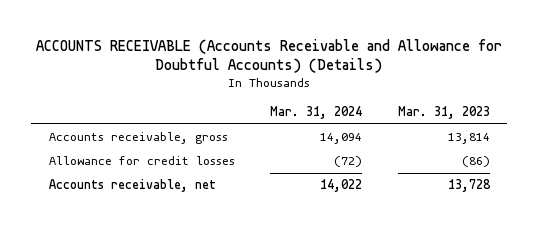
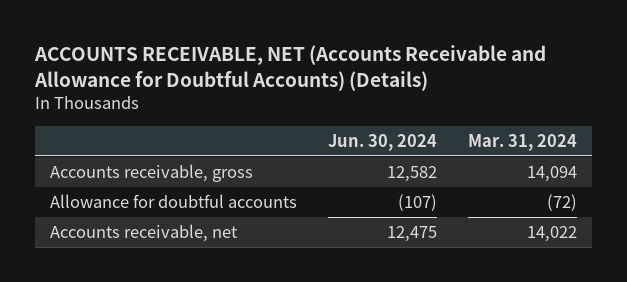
- ACCOUNTS RECEIVABLE (Accounts Receivable and Allowance for Doubtful Accounts) (Details)
+ ACCOUNTS RECEIVABLE, NET (Accounts Receivable and Allowance for Doubtful Accounts) (Details)
- | Mar. 31, 2024 | Mar. 31, 2023
+ | Jun. 30, 2024 | Mar. 31, 2024
- Allowance for credit losses | (72) | (86)
+ Allowance for doubtful accounts | (107) | (72)

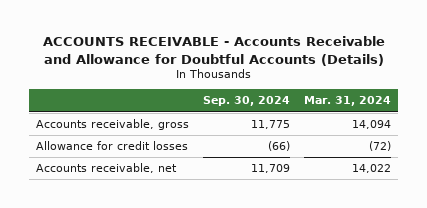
- ACCOUNTS RECEIVABLE, NET (Accounts Receivable and Allowance for Doubtful Accounts) (Details)
+ ACCOUNTS RECEIVABLE - Accounts Receivable and Allowance for Doubtful Accounts (Details)
- | Jun. 30, 2024 | Mar. 31, 2024
+ | Sep. 30, 2024 | Mar. 31, 2024
- Allowance for doubtful accounts | (107) | (72)
+ Allowance for credit losses | (66) | (72)

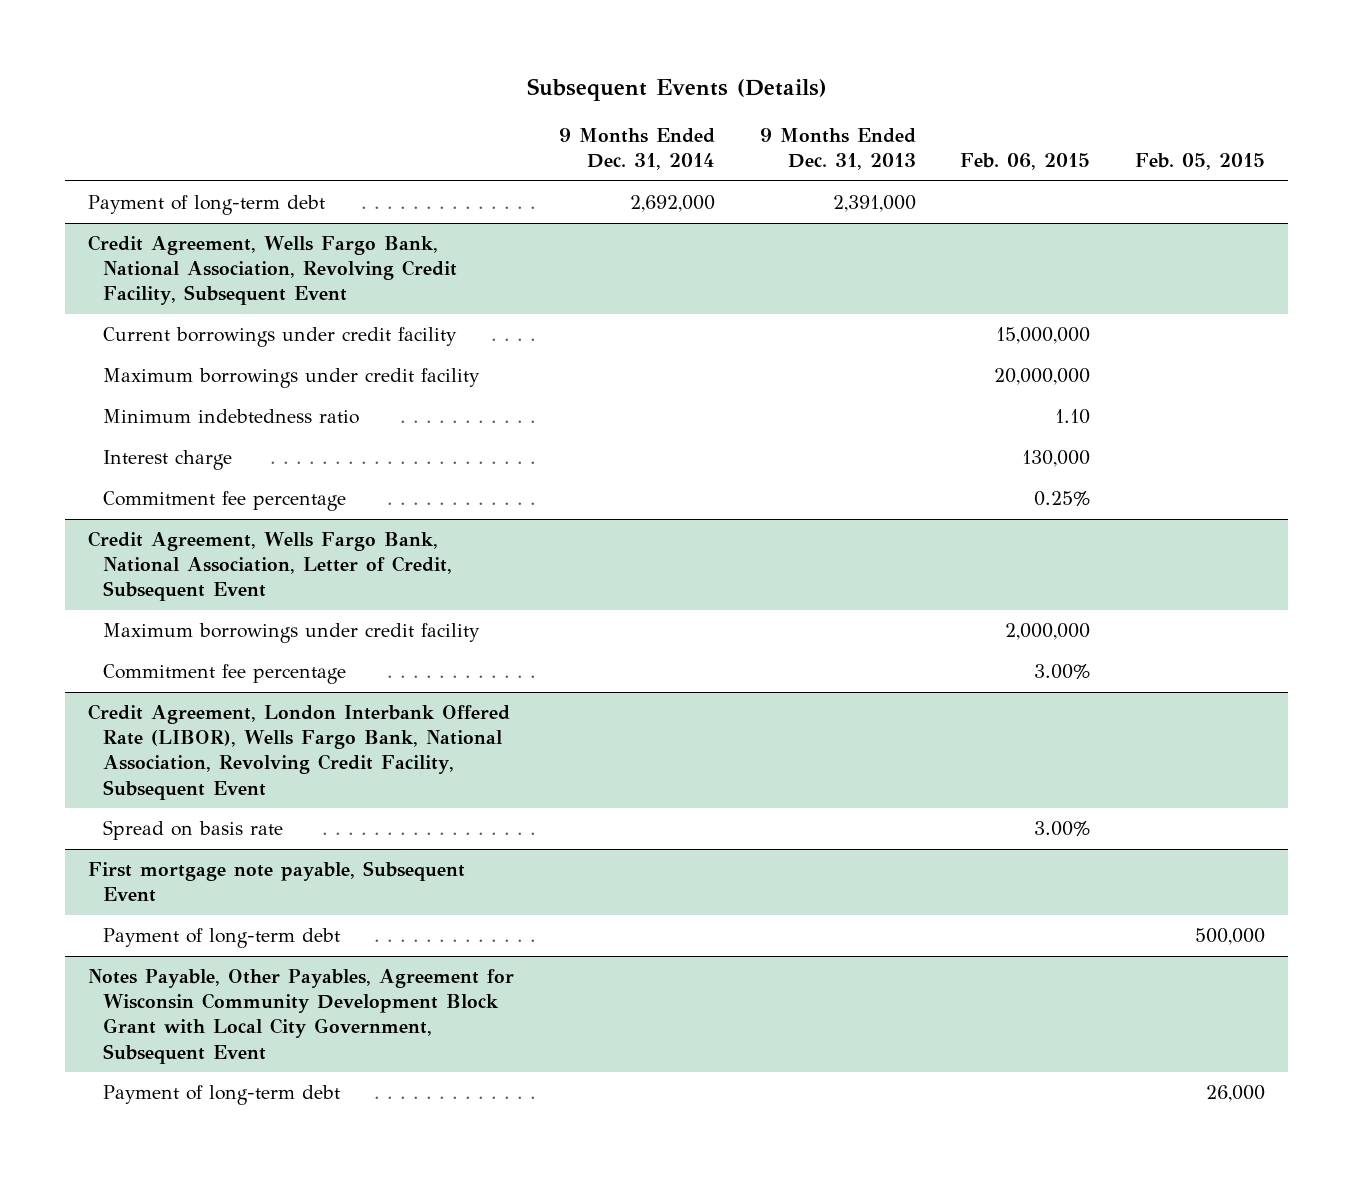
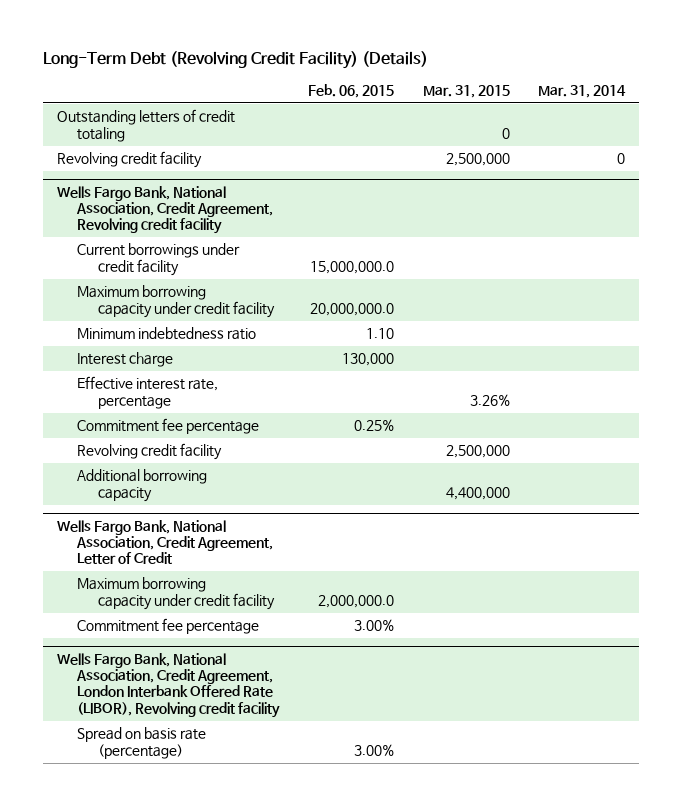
- Subsequent Events (Details)
+ Long-Term Debt (Revolving Credit Facility) (Details)
- | 9 Months Ended Dec. 31, 2014 | 9 Months Ended Dec. 31, 2013 | Feb. 06, 2015 | Feb. 05, 2015
+ | Feb. 06, 2015 | Mar. 31, 2015 | Mar. 31, 2014
- Payment of long-term debt | 2,692,000 | 2,391,000 | |
- Credit Agreement, Wells Fargo Bank, National Association, Revolving Credit Facility, Subsequent Event
- Current borrowings under credit facility | | | 15,000,000 |
- Maximum borrowings under credit facility | | | 20,000,000 |
+ Outstanding letters of credit totaling | | 0 |
+ Revolving credit facility | | 2,500,000 | 0
+ Wells Fargo Bank, National Association, Credit Agreement, Revolving credit facility
+ Current borrowings under credit facility | 15,000,000.0 | |
+ Maximum borrowing capacity under credit facility | 20,000,000.0 | |
+ Effective interest rate, percentage | | 3.26% |
- Credit Agreement, Wells Fargo Bank, National Association, Letter of Credit, Subsequent Event
- Maximum borrowings under credit facility | | | 2,000,000 |
+ Revolving credit facility | | 2,500,000 |
+ Additional borrowing capacity | | 4,400,000 |
+ Wells Fargo Bank, National Association, Credit Agreement, Letter of Credit
+ Maximum borrowing capacity under credit facility | 2,000,000.0 | |
- Credit Agreement, London Interbank Offered Rate (LIBOR), Wells Fargo Bank, National Association, Revolving Credit Facility, Subsequent Event
- Spread on basis rate | | | 3.00% |
- First mortgage note payable, Subsequent Event
- Payment of long-term debt | | | | 500,000
- Notes Payable, Other Payables, Agreement for Wisconsin Community Development Block Grant with Local City Government, Subsequent Event
- Payment of long-term debt | | | | 26,000
+ Wells Fargo Bank, National Association, Credit Agreement, London Interbank Offered Rate (LIBOR), Revolving credit facility
+ Spread on basis rate (percentage) | 3.00% | |

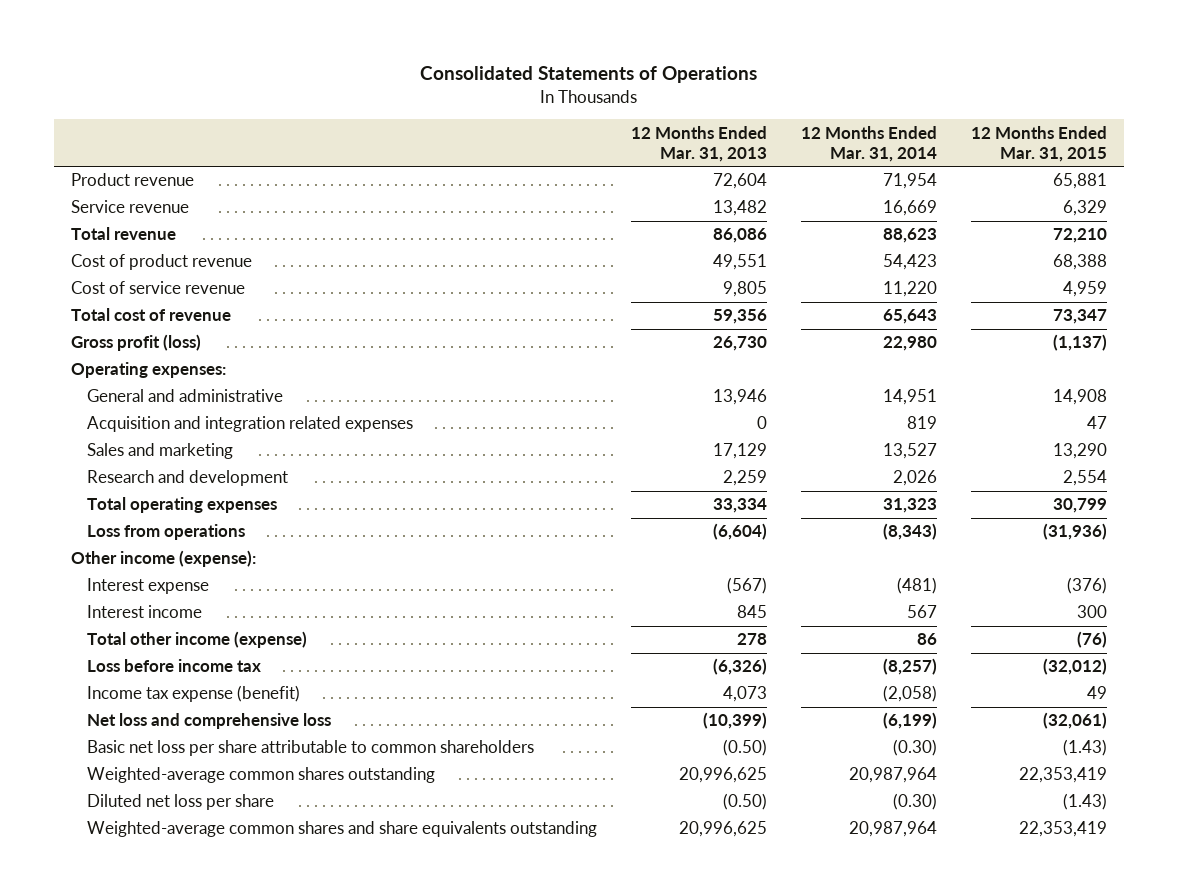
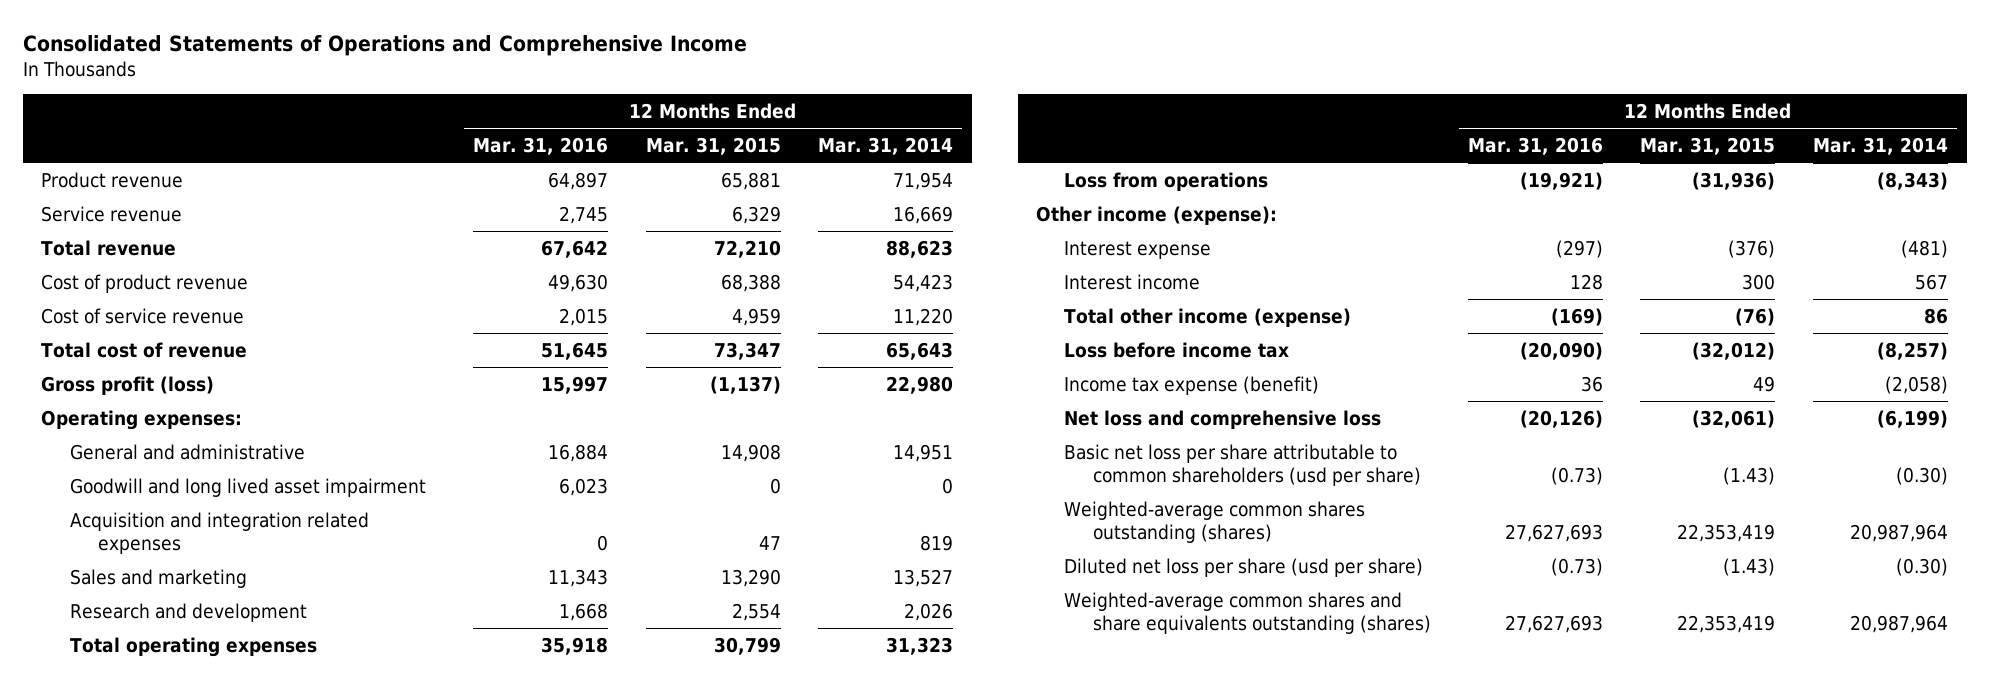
- Consolidated Statements of Operations
+ Consolidated Statements of Operations and Comprehensive Income
- | 12 Months Ended Mar. 31, 2013 | 12 Months Ended Mar. 31, 2014 | 12 Months Ended Mar. 31, 2015
+ | 12 Months Ended Mar. 31, 2016 | 12 Months Ended Mar. 31, 2015 | 12 Months Ended Mar. 31, 2014
+ Goodwill and long lived asset impairment | 6,023 | 0 | 0
- Basic net loss per share attributable to common shareholders | (0.50) | (0.30) | (1.43)
- Weighted-average common shares outstanding | 20,996,625 | 20,987,964 | 22,353,419
- Diluted net loss per share | (0.50) | (0.30) | (1.43)
- Weighted-average common shares and share equivalents outstanding | 20,996,625 | 20,987,964 | 22,353,419
+ Basic net loss per share attributable to common shareholders (usd per share) | (0.73) | (1.43) | (0.30)
+ Weighted-average common shares outstanding (shares) | 27,627,693 | 22,353,419 | 20,987,964
+ Diluted net loss per share (usd per share) | (0.73) | (1.43) | (0.30)
+ Weighted-average common shares and share equivalents outstanding (shares) | 27,627,693 | 22,353,419 | 20,987,964

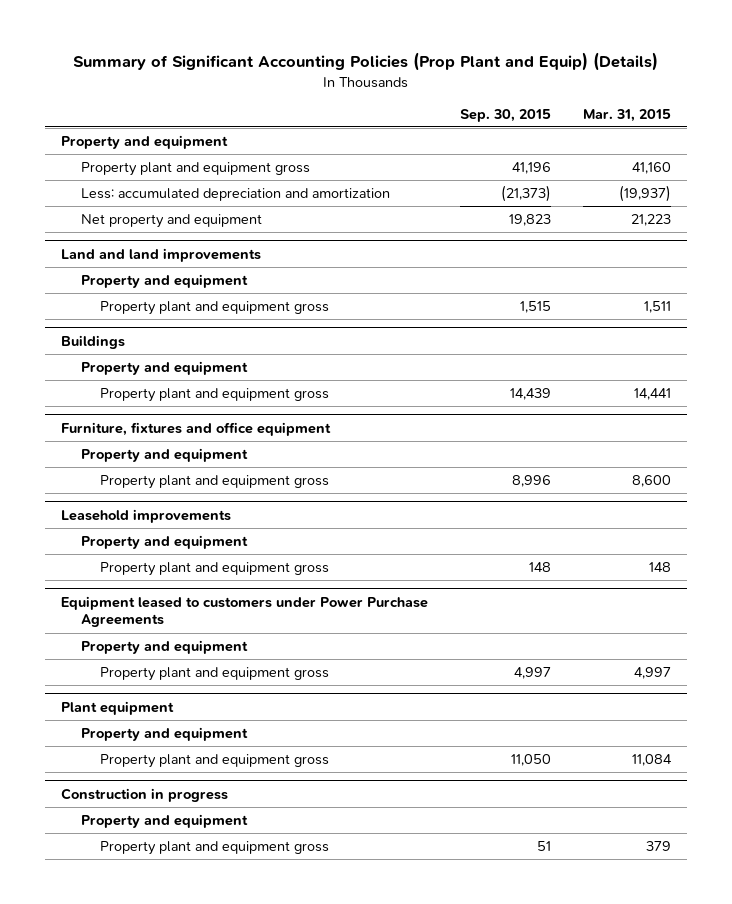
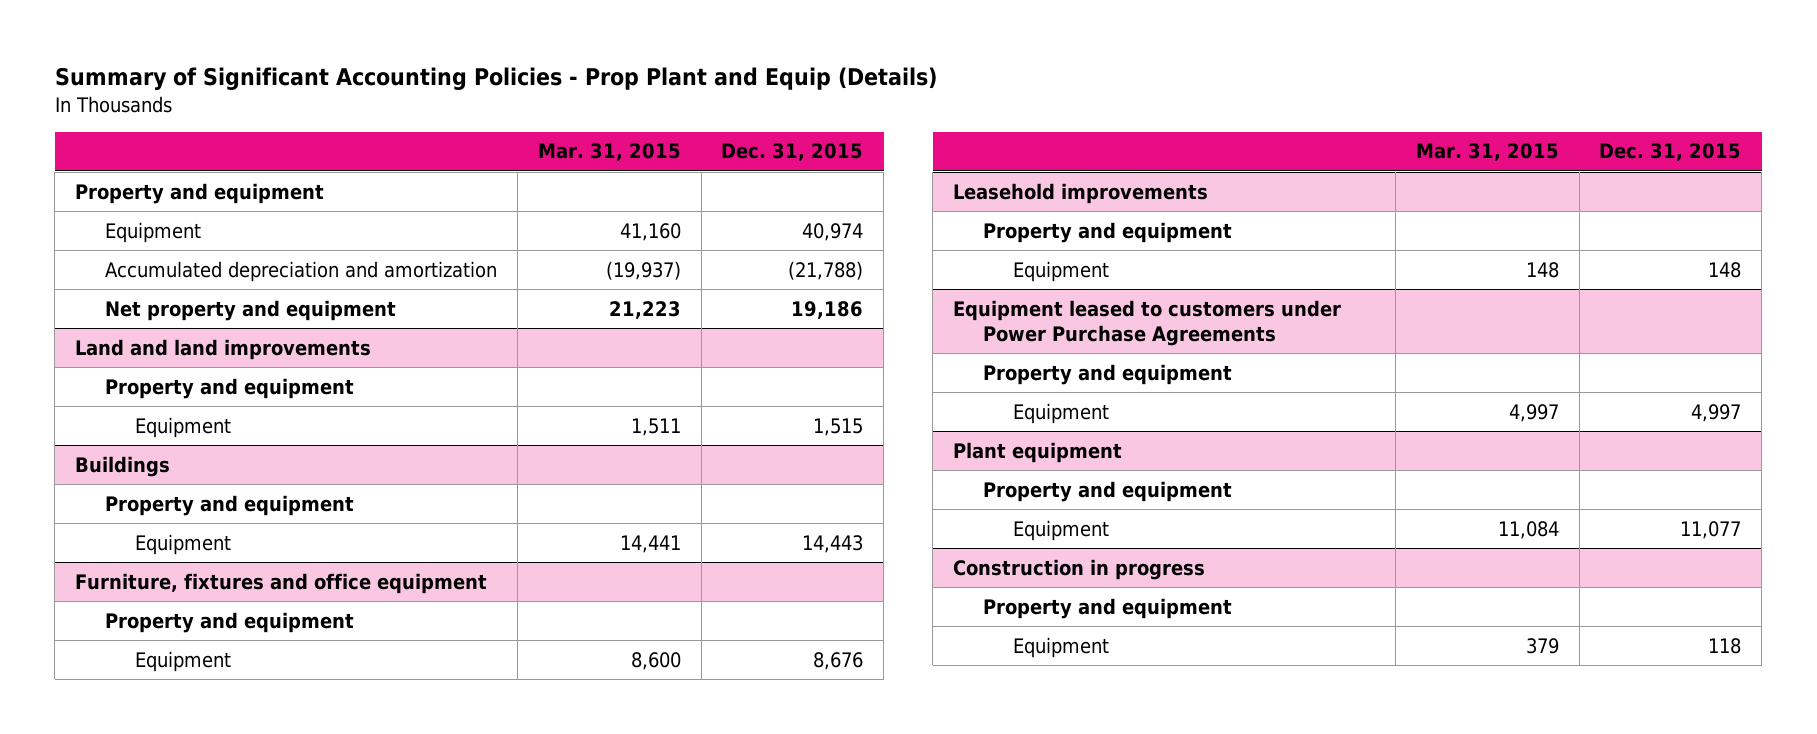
- Summary of Significant Accounting Policies (Prop Plant and Equip) (Details)
+ Summary of Significant Accounting Policies - Prop Plant and Equip (Details)
- | Sep. 30, 2015 | Mar. 31, 2015
+ | Mar. 31, 2015 | Dec. 31, 2015
- Property plant and equipment gross | 41,196 | 41,160
- Less: accumulated depreciation and amortization | (21,373) | (19,937)
+ Equipment | 41,160 | 40,974
+ Accumulated depreciation and amortization | (19,937) | (21,788)
@ Land and land improvements
- Property plant and equipment gross | 1,515 | 1,511
+ Equipment | 1,511 | 1,515
@ Buildings
- Property plant and equipment gross | 14,439 | 14,441
+ Equipment | 14,441 | 14,443
@ Furniture, fixtures and office equipment
- Property plant and equipment gross | 8,996 | 8,600
+ Equipment | 8,600 | 8,676
@ Leasehold improvements
- Property plant and equipment gross | 148 | 148
+ Equipment | 148 | 148
@ Equipment leased to customers under Power Purchase Agreements
- Property plant and equipment gross | 4,997 | 4,997
+ Equipment | 4,997 | 4,997
@ Plant equipment
- Property plant and equipment gross | 11,050 | 11,084
+ Equipment | 11,084 | 11,077
@ Construction in progress
- Property plant and equipment gross | 51 | 379
+ Equipment | 379 | 118

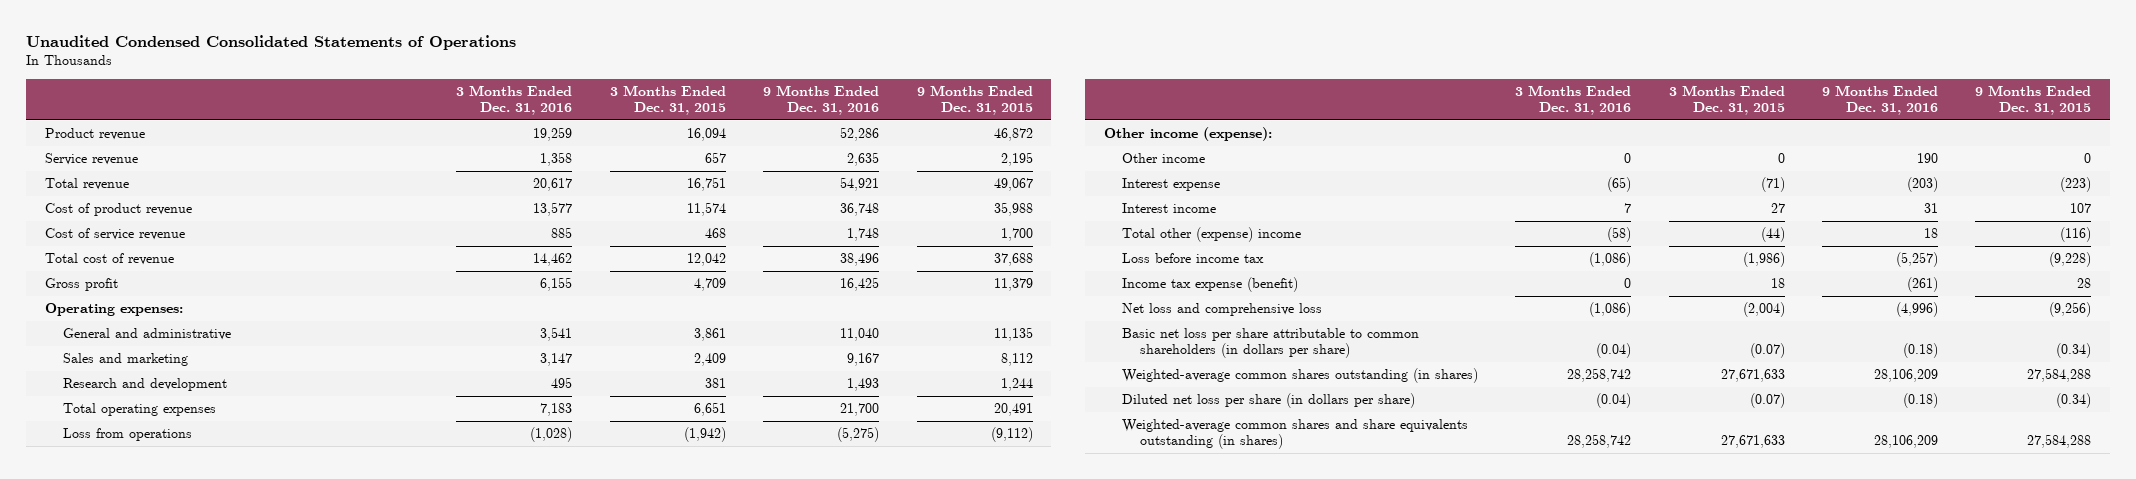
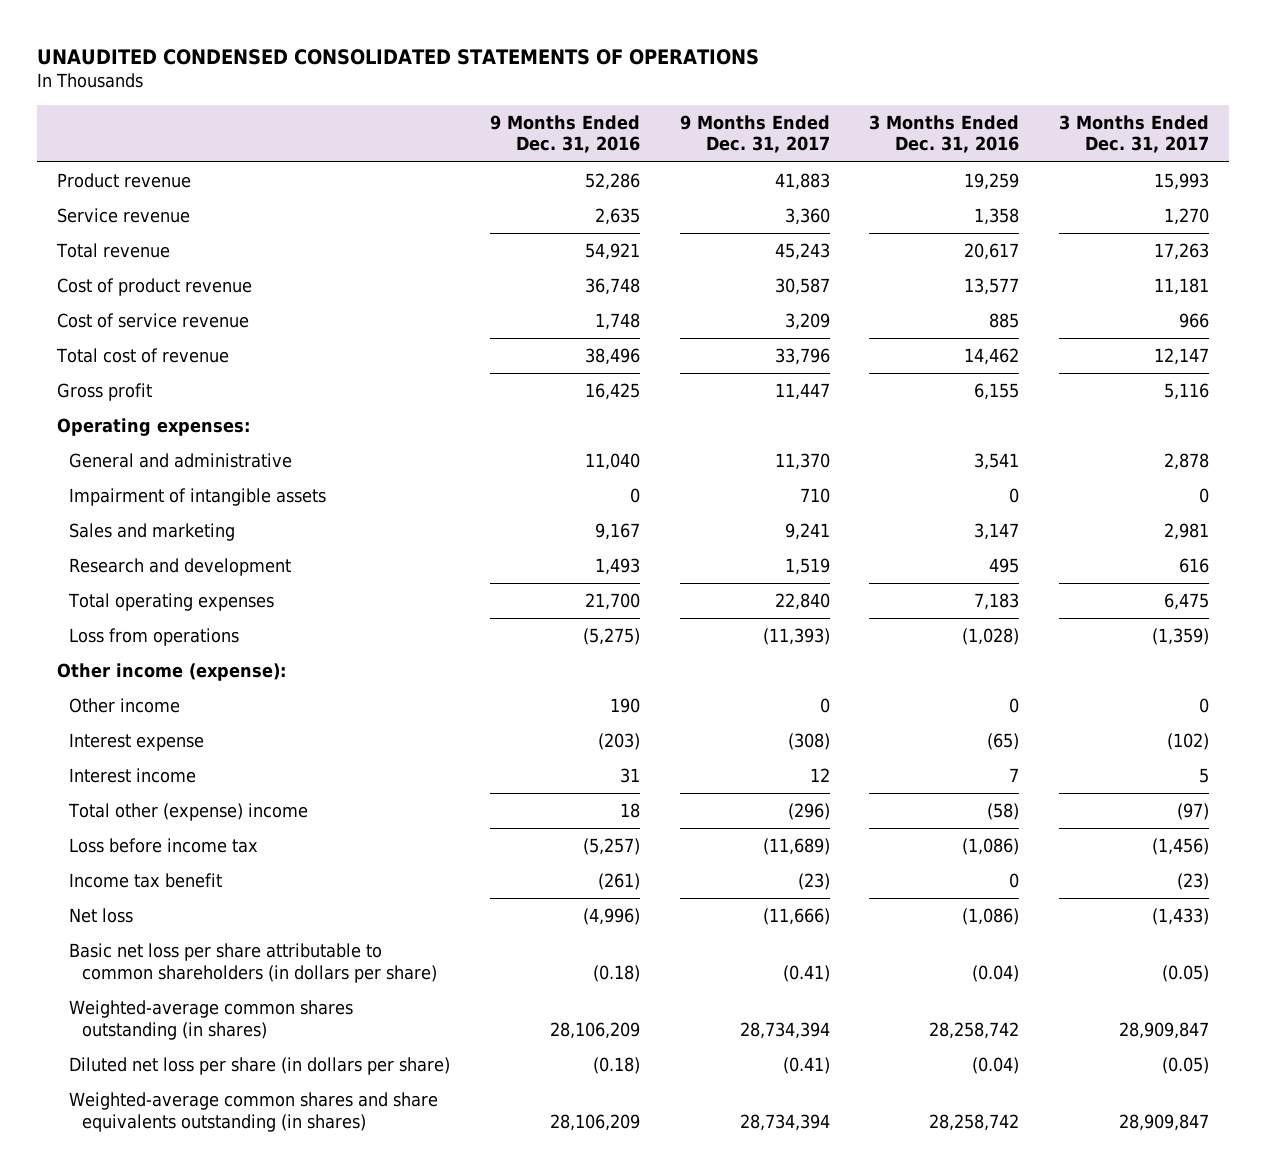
- Unaudited Condensed Consolidated Statements of Operations
+ UNAUDITED CONDENSED CONSOLIDATED STATEMENTS OF OPERATIONS
- | 3 Months Ended Dec. 31, 2016 | 3 Months Ended Dec. 31, 2015 | 9 Months Ended Dec. 31, 2016 | 9 Months Ended Dec. 31, 2015
+ | 9 Months Ended Dec. 31, 2016 | 9 Months Ended Dec. 31, 2017 | 3 Months Ended Dec. 31, 2016 | 3 Months Ended Dec. 31, 2017
+ Impairment of intangible assets | 0 | 710 | 0 | 0
- Income tax expense (benefit) | 0 | 18 | (261) | 28
- Net loss and comprehensive loss | (1,086) | (2,004) | (4,996) | (9,256)
+ Income tax benefit | (261) | (23) | 0 | (23)
+ Net loss | (4,996) | (11,666) | (1,086) | (1,433)

